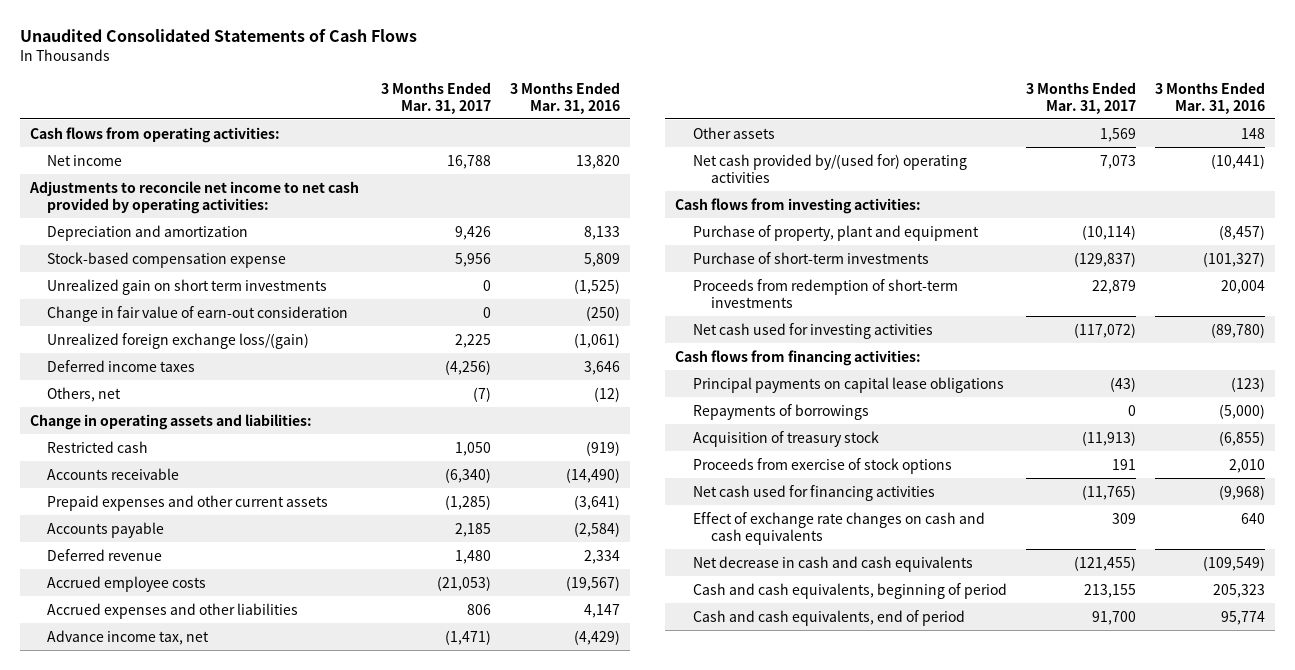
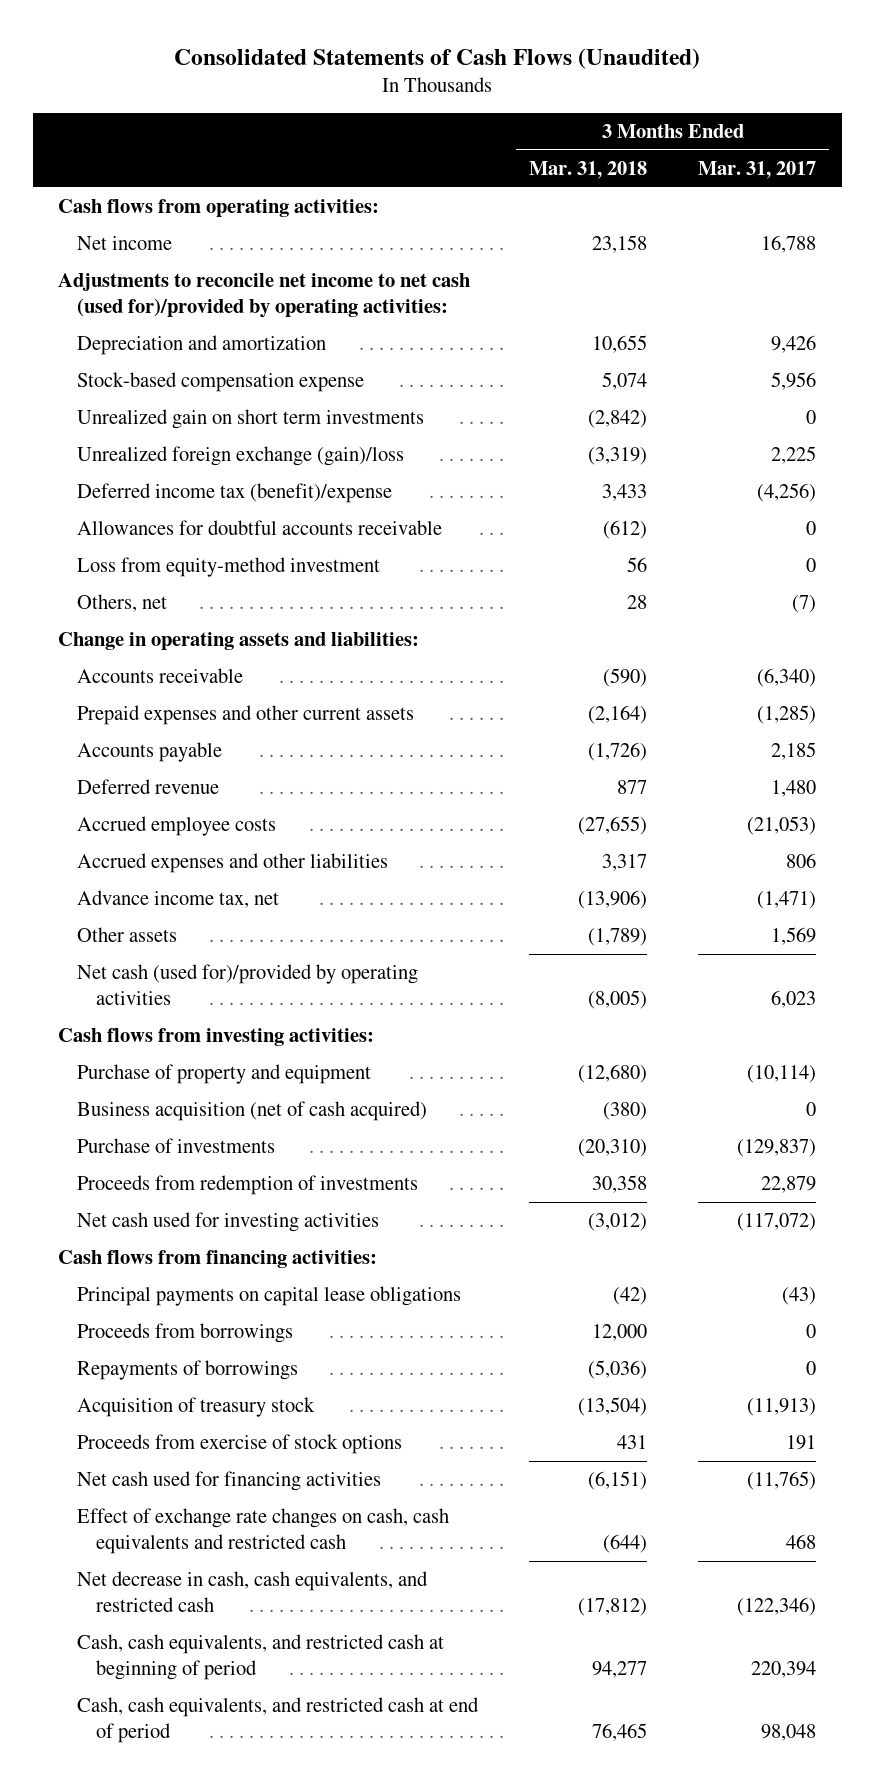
- Unaudited Consolidated Statements of Cash Flows
+ Consolidated Statements of Cash Flows (Unaudited)
- | 3 Months Ended Mar. 31, 2017 | 3 Months Ended Mar. 31, 2016
+ | 3 Months Ended Mar. 31, 2018 | 3 Months Ended Mar. 31, 2017
- Adjustments to reconcile net income to net cash provided by operating activities:
+ Adjustments to reconcile net income to net cash (used for)/provided by operating activities:
- Change in fair value of earn-out consideration | 0 | (250)
- Unrealized foreign exchange loss/(gain) | 2,225 | (1,061)
- Deferred income taxes | (4,256) | 3,646
+ Unrealized foreign exchange (gain)/loss | (3,319) | 2,225
+ Deferred income tax (benefit)/expense | 3,433 | (4,256)
+ Allowances for doubtful accounts receivable | (612) | 0
+ Loss from equity-method investment | 56 | 0
- Restricted cash | 1,050 | (919)
- Net cash provided by/(used for) operating activities | 7,073 | (10,441)
+ Net cash (used for)/provided by operating activities | (8,005) | 6,023
- Purchase of property, plant and equipment | (10,114) | (8,457)
- Purchase of short-term investments | (129,837) | (101,327)
- Proceeds from redemption of short-term investments | 22,879 | 20,004
+ Purchase of property and equipment | (12,680) | (10,114)
+ Business acquisition (net of cash acquired) | (380) | 0
+ Purchase of investments | (20,310) | (129,837)
+ Proceeds from redemption of investments | 30,358 | 22,879
+ Proceeds from borrowings | 12,000 | 0
- Effect of exchange rate changes on cash and cash equivalents | 309 | 640
- Net decrease in cash and cash equivalents | (121,455) | (109,549)
- Cash and cash equivalents, beginning of period | 213,155 | 205,323
- Cash and cash equivalents, end of period | 91,700 | 95,774
+ Effect of exchange rate changes on cash, cash equivalents and restricted cash | (644) | 468
+ Net decrease in cash, cash equivalents, and restricted cash | (17,812) | (122,346)
+ Cash, cash equivalents, and restricted cash at beginning of period | 94,277 | 220,394
+ Cash, cash equivalents, and restricted cash at end of period | 76,465 | 98,048

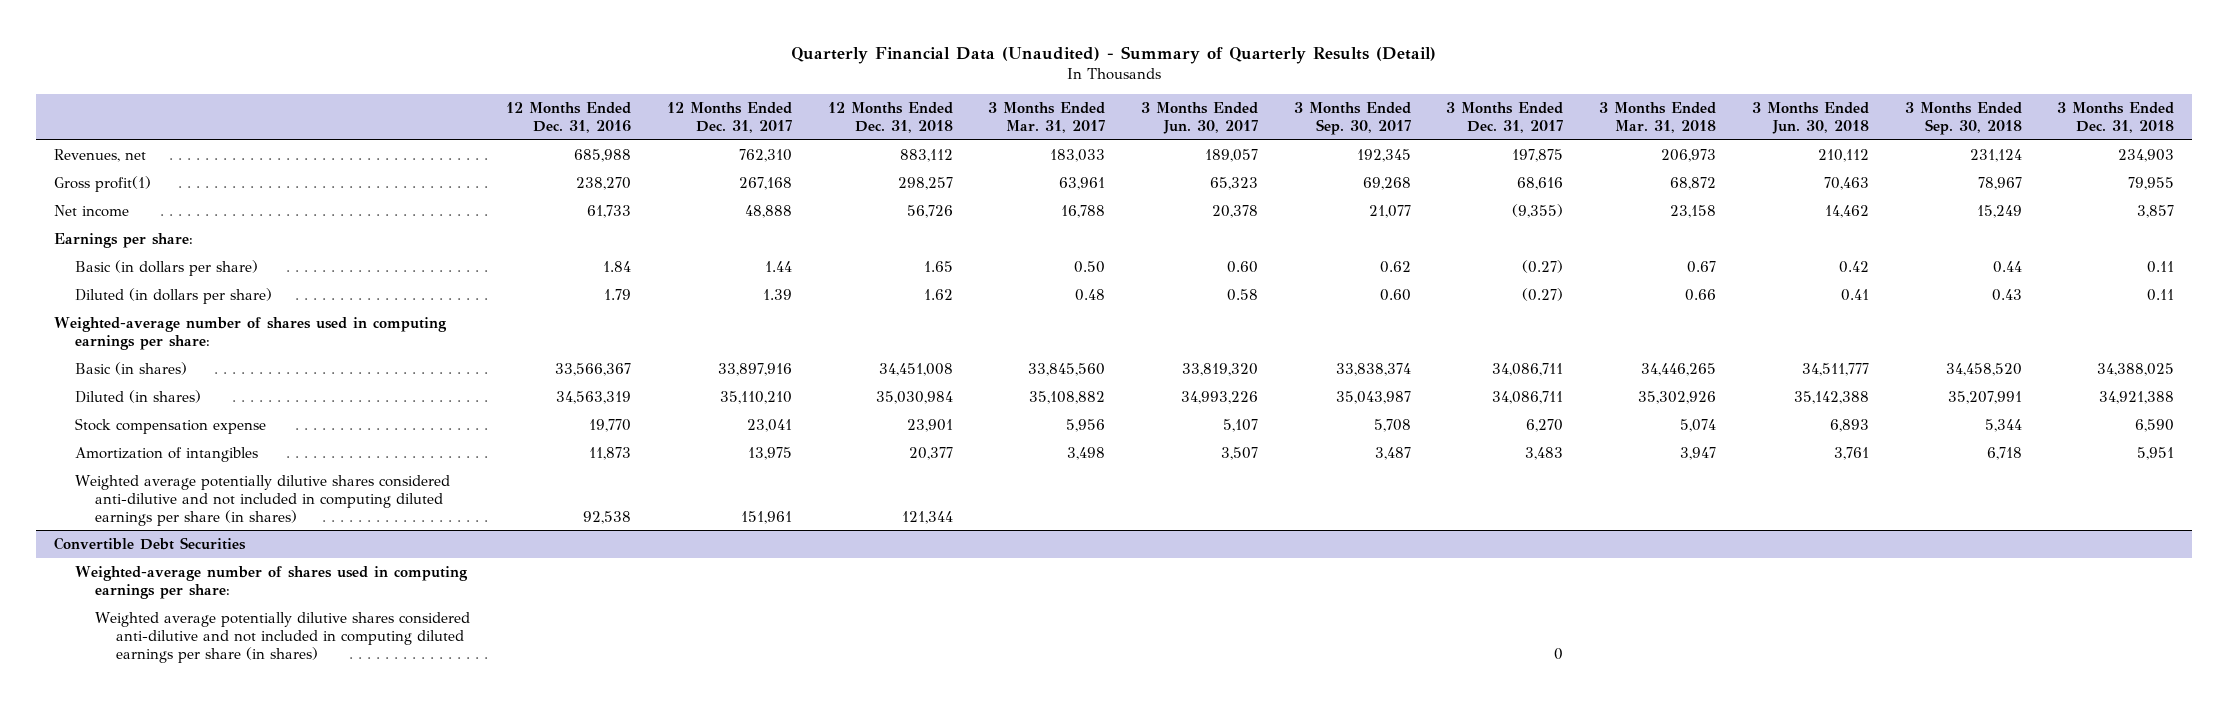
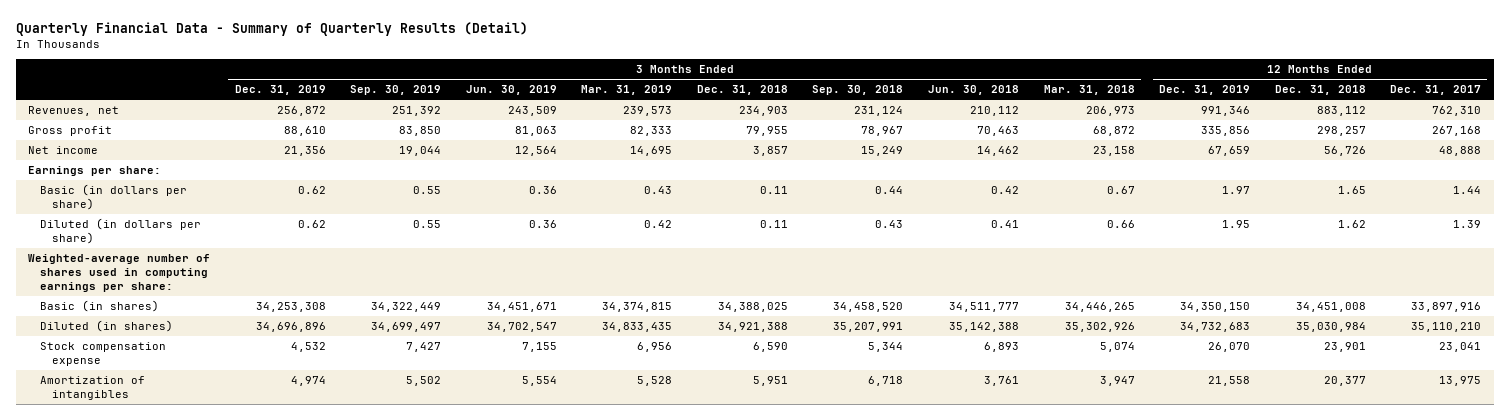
- Quarterly Financial Data (Unaudited) - Summary of Quarterly Results (Detail)
+ Quarterly Financial Data - Summary of Quarterly Results (Detail)
- | 12 Months Ended Dec. 31, 2016 | 12 Months Ended Dec. 31, 2017 | 12 Months Ended Dec. 31, 2018 | 3 Months Ended Mar. 31, 2017 | 3 Months Ended Jun. 30, 2017 | 3 Months Ended Sep. 30, 2017 | 3 Months Ended Dec. 31, 2017 | 3 Months Ended Mar. 31, 2018 | 3 Months Ended Jun. 30, 2018 | 3 Months Ended Sep. 30, 2018 | 3 Months Ended Dec. 31, 2018
+ | 3 Months Ended Dec. 31, 2019 | 3 Months Ended Sep. 30, 2019 | 3 Months Ended Jun. 30, 2019 | 3 Months Ended Mar. 31, 2019 | 3 Months Ended Dec. 31, 2018 | 3 Months Ended Sep. 30, 2018 | 3 Months Ended Jun. 30, 2018 | 3 Months Ended Mar. 31, 2018 | 12 Months Ended Dec. 31, 2019 | 12 Months Ended Dec. 31, 2018 | 12 Months Ended Dec. 31, 2017
- Gross profit(1) | 238,270 | 267,168 | 298,257 | 63,961 | 65,323 | 69,268 | 68,616 | 68,872 | 70,463 | 78,967 | 79,955
+ Gross profit | 88,610 | 83,850 | 81,063 | 82,333 | 79,955 | 78,967 | 70,463 | 68,872 | 335,856 | 298,257 | 267,168
- Weighted average potentially dilutive shares considered anti-dilutive and not included in computing diluted earnings per share (in shares) | 92,538 | 151,961 | 121,344 | | | | | | | |
- Convertible Debt Securities
- Weighted-average number of shares used in computing earnings per share:
- Weighted average potentially dilutive shares considered anti-dilutive and not included in computing diluted earnings per share (in shares) | | | | | | | 0 | | | |

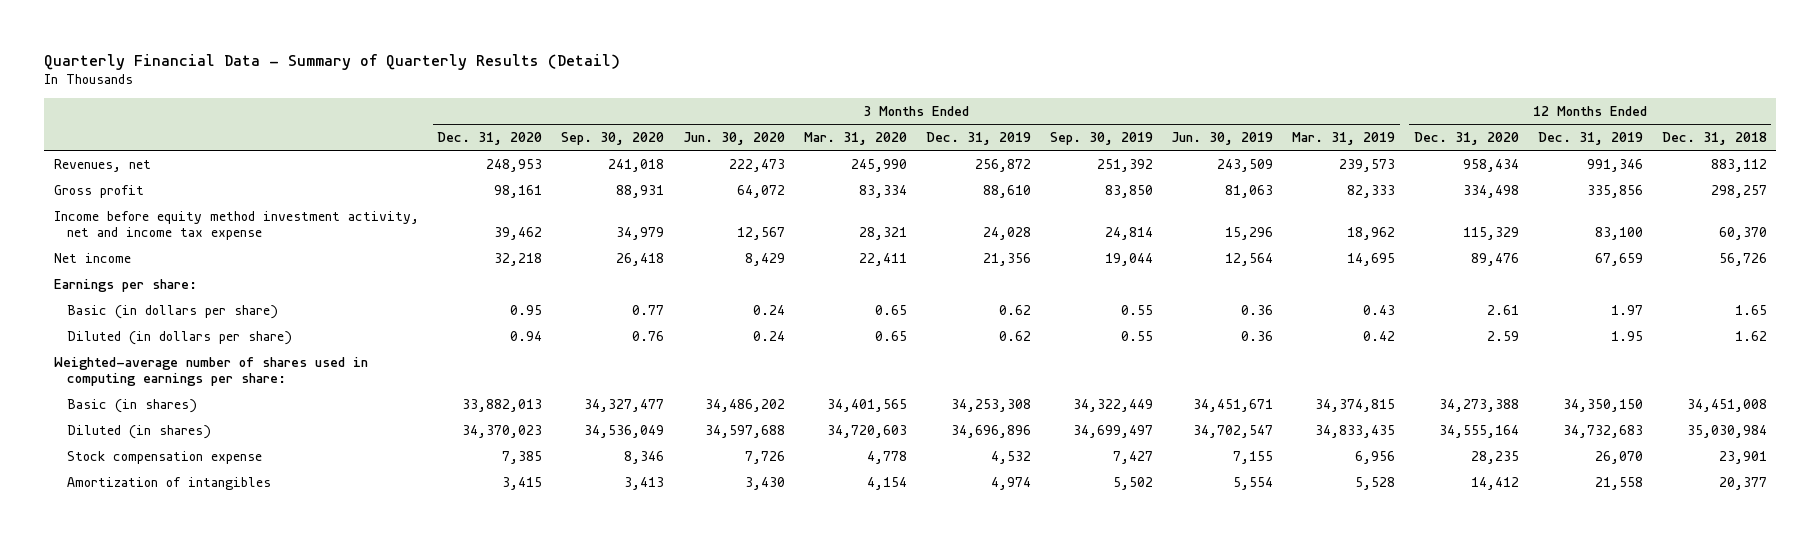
- | 3 Months Ended Dec. 31, 2019 | 3 Months Ended Sep. 30, 2019 | 3 Months Ended Jun. 30, 2019 | 3 Months Ended Mar. 31, 2019 | 3 Months Ended Dec. 31, 2018 | 3 Months Ended Sep. 30, 2018 | 3 Months Ended Jun. 30, 2018 | 3 Months Ended Mar. 31, 2018 | 12 Months Ended Dec. 31, 2019 | 12 Months Ended Dec. 31, 2018 | 12 Months Ended Dec. 31, 2017
+ | 3 Months Ended Dec. 31, 2020 | 3 Months Ended Sep. 30, 2020 | 3 Months Ended Jun. 30, 2020 | 3 Months Ended Mar. 31, 2020 | 3 Months Ended Dec. 31, 2019 | 3 Months Ended Sep. 30, 2019 | 3 Months Ended Jun. 30, 2019 | 3 Months Ended Mar. 31, 2019 | 12 Months Ended Dec. 31, 2020 | 12 Months Ended Dec. 31, 2019 | 12 Months Ended Dec. 31, 2018
+ Income before equity method investment activity, net and income tax expense | 39,462 | 34,979 | 12,567 | 28,321 | 24,028 | 24,814 | 15,296 | 18,962 | 115,329 | 83,100 | 60,370

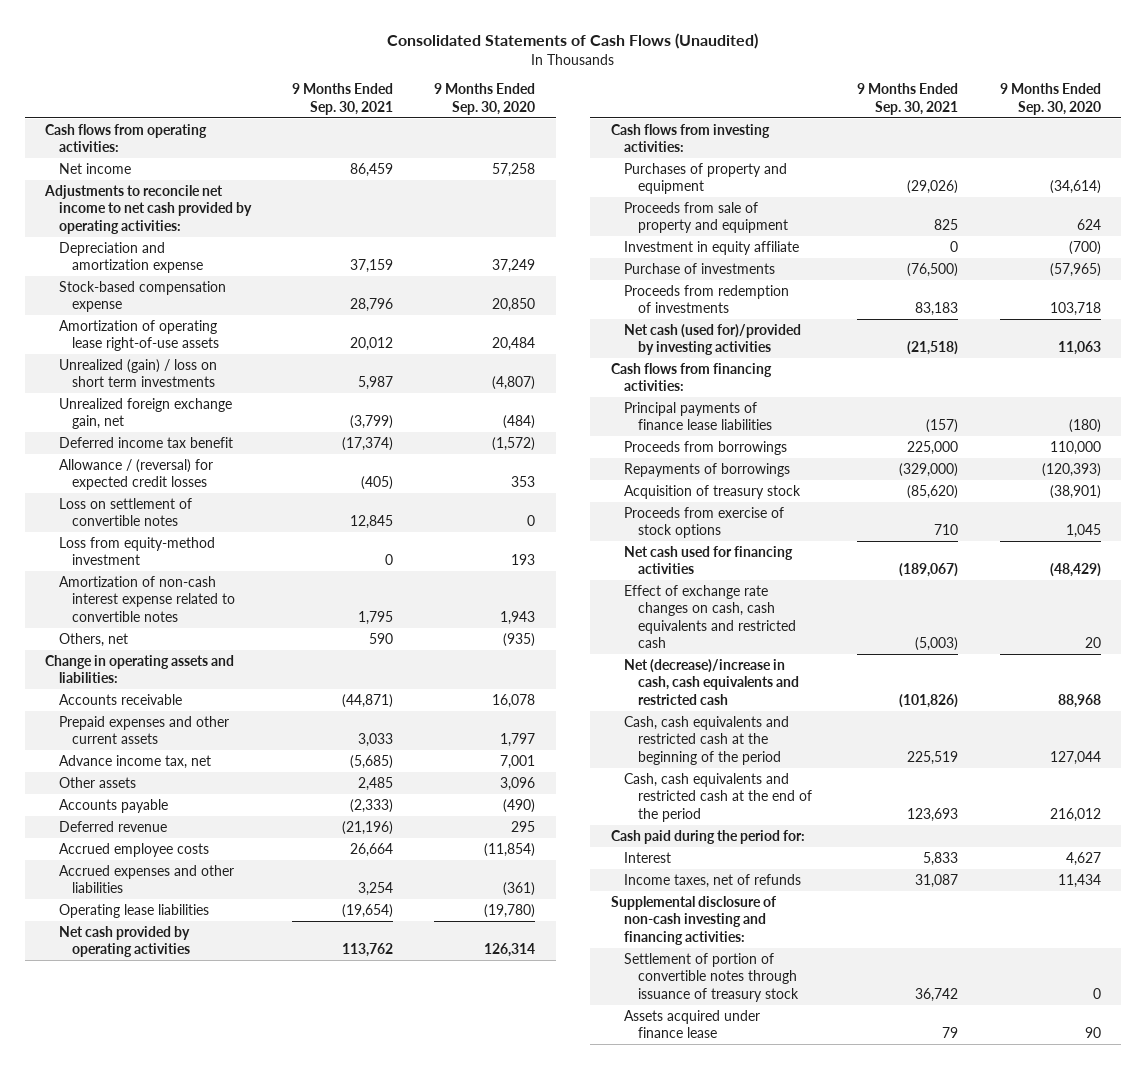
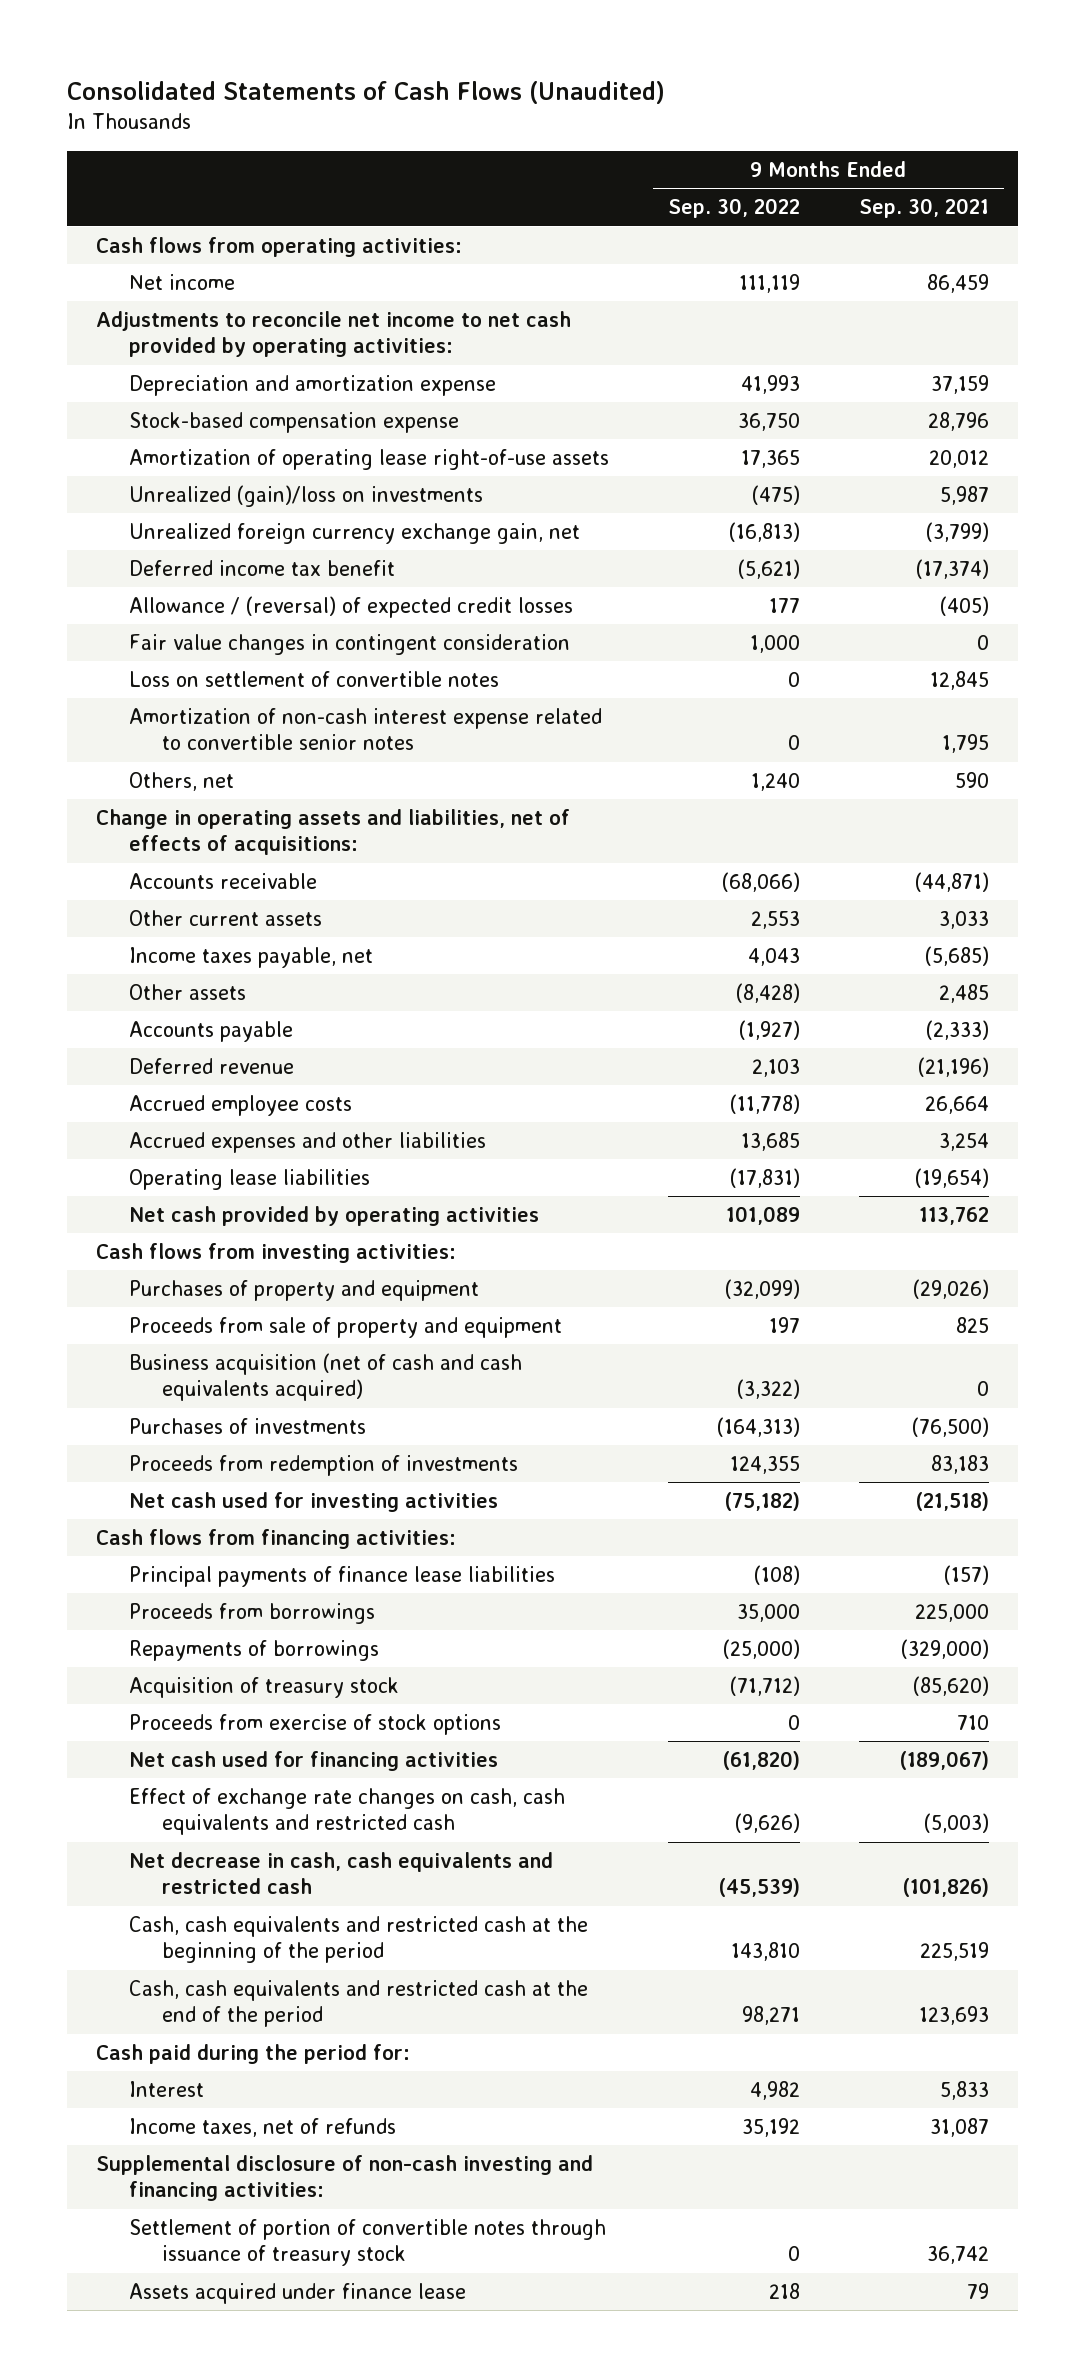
- | 9 Months Ended Sep. 30, 2021 | 9 Months Ended Sep. 30, 2020
+ | 9 Months Ended Sep. 30, 2022 | 9 Months Ended Sep. 30, 2021
- Unrealized (gain) / loss on short term investments | 5,987 | (4,807)
- Unrealized foreign exchange gain, net | (3,799) | (484)
+ Unrealized (gain)/loss on investments | (475) | 5,987
+ Unrealized foreign currency exchange gain, net | (16,813) | (3,799)
- Allowance / (reversal) for expected credit losses | (405) | 353
+ Allowance / (reversal) of expected credit losses | 177 | (405)
+ Fair value changes in contingent consideration | 1,000 | 0
- Loss from equity-method investment | 0 | 193
- Amortization of non-cash interest expense related to convertible notes | 1,795 | 1,943
+ Amortization of non-cash interest expense related to convertible senior notes | 0 | 1,795
- Change in operating assets and liabilities:
+ Change in operating assets and liabilities, net of effects of acquisitions:
- Prepaid expenses and other current assets | 3,033 | 1,797
- Advance income tax, net | (5,685) | 7,001
+ Other current assets | 2,553 | 3,033
+ Income taxes payable, net | 4,043 | (5,685)
- Investment in equity affiliate | 0 | (700)
- Purchase of investments | (76,500) | (57,965)
+ Business acquisition (net of cash and cash equivalents acquired) | (3,322) | 0
+ Purchases of investments | (164,313) | (76,500)
- Net cash (used for)/provided by investing activities | (21,518) | 11,063
+ Net cash used for investing activities | (75,182) | (21,518)
- Net (decrease)/increase in cash, cash equivalents and restricted cash | (101,826) | 88,968
+ Net decrease in cash, cash equivalents and restricted cash | (45,539) | (101,826)

